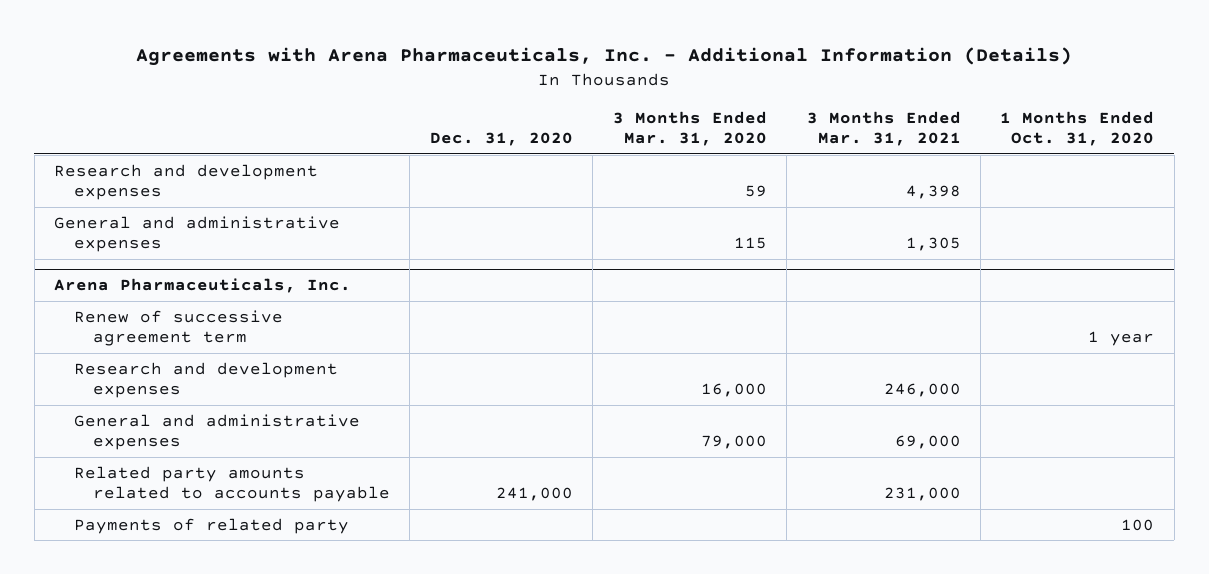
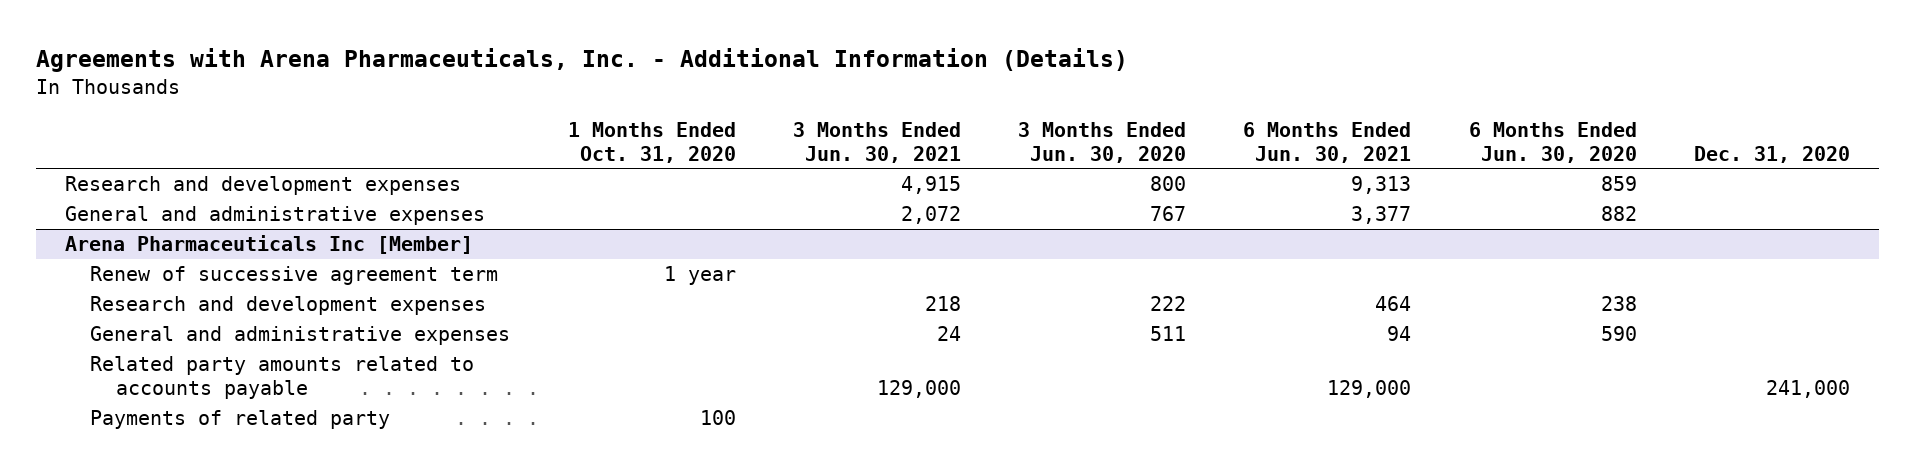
- | Dec. 31, 2020 | 3 Months Ended Mar. 31, 2020 | 3 Months Ended Mar. 31, 2021 | 1 Months Ended Oct. 31, 2020
+ | 1 Months Ended Oct. 31, 2020 | 3 Months Ended Jun. 30, 2021 | 3 Months Ended Jun. 30, 2020 | 6 Months Ended Jun. 30, 2021 | 6 Months Ended Jun. 30, 2020 | Dec. 31, 2020
- Arena Pharmaceuticals, Inc.
+ Arena Pharmaceuticals Inc [Member]

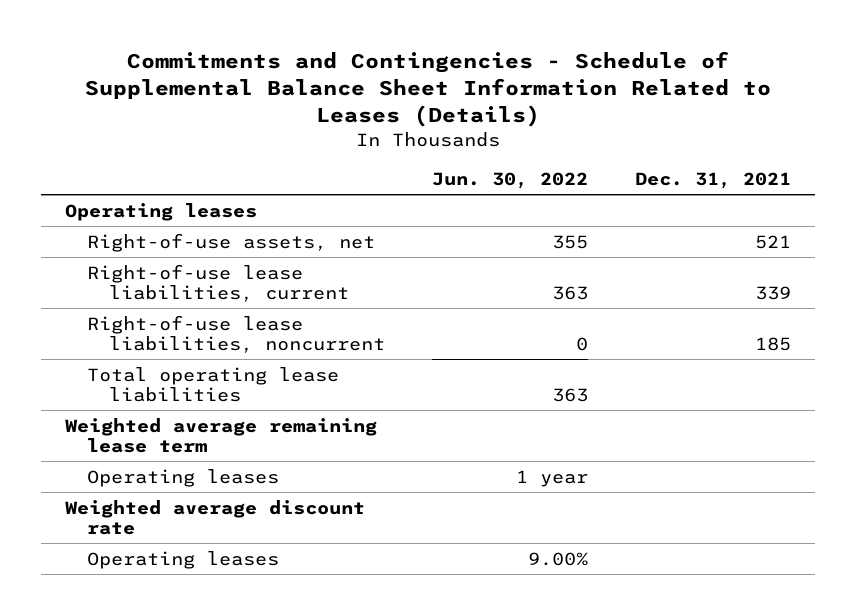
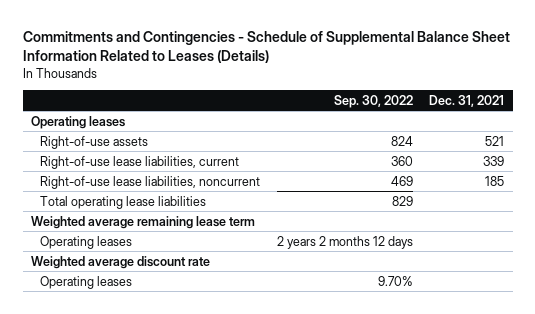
- | Jun. 30, 2022 | Dec. 31, 2021
+ | Sep. 30, 2022 | Dec. 31, 2021
- Right-of-use assets, net | 355 | 521
+ Right-of-use assets | 824 | 521

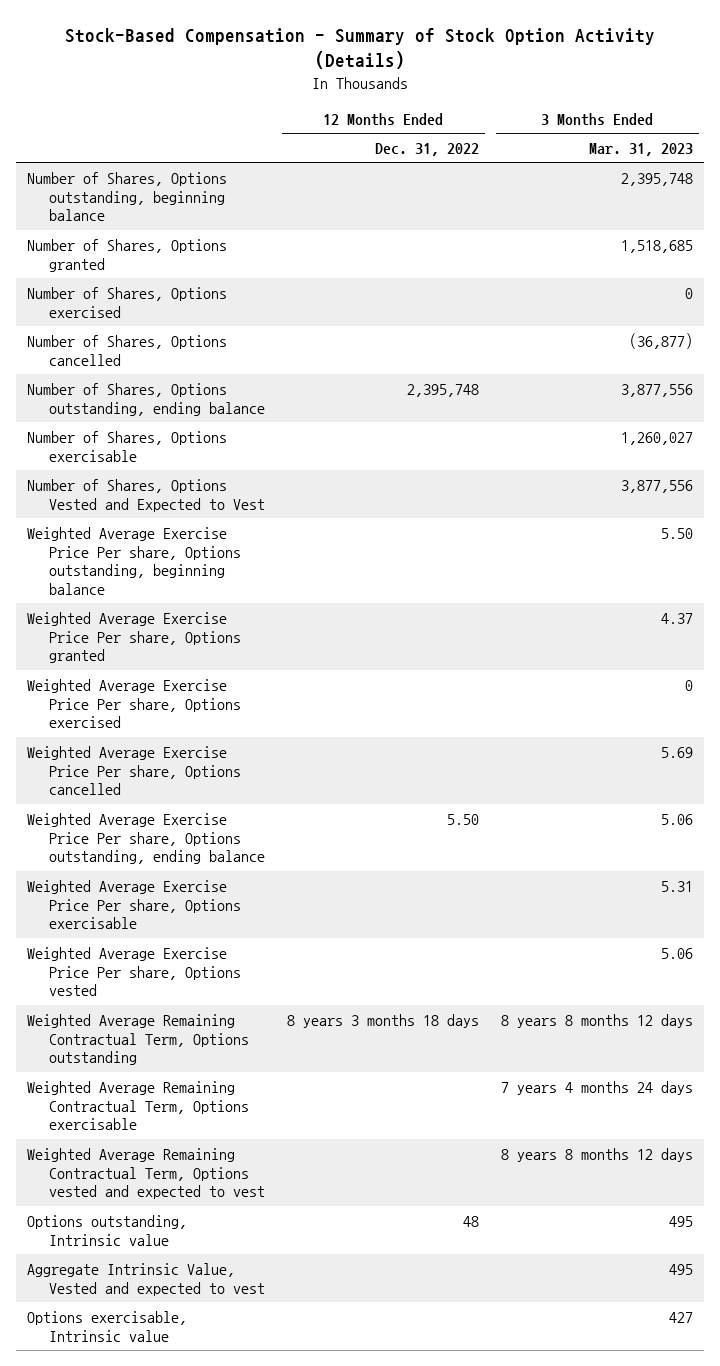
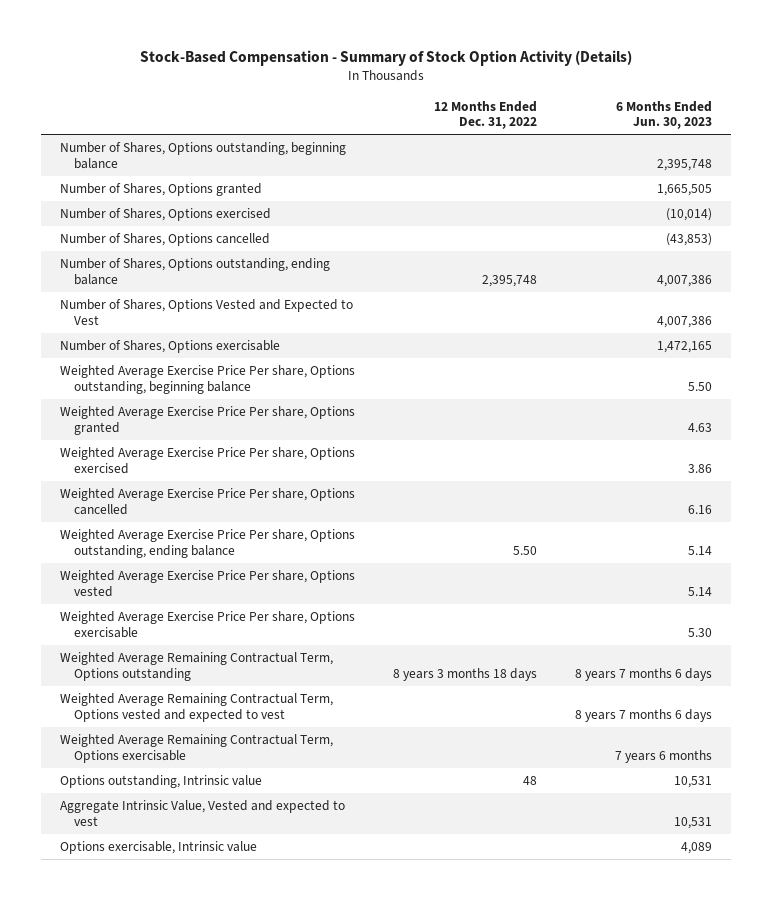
- | 12 Months Ended Dec. 31, 2022 | 3 Months Ended Mar. 31, 2023
+ | 12 Months Ended Dec. 31, 2022 | 6 Months Ended Jun. 30, 2023
moved down: Number of Shares, Options exercisable | | 1,472,165
moved down: Weighted Average Exercise Price Per share, Options exercisable | | 5.30
moved down: Weighted Average Remaining Contractual Term, Options exercisable | | 7 years 6 months

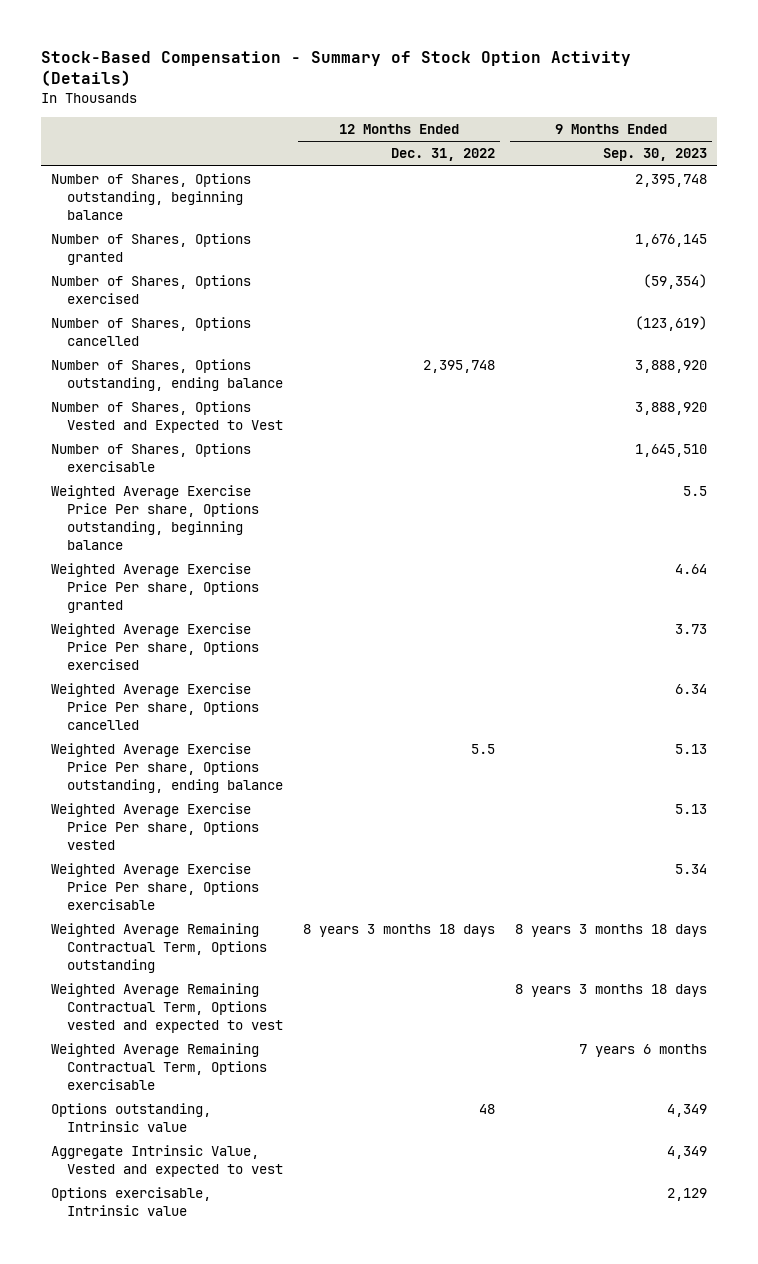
- | 12 Months Ended Dec. 31, 2022 | 6 Months Ended Jun. 30, 2023
+ | 12 Months Ended Dec. 31, 2022 | 9 Months Ended Sep. 30, 2023
- Weighted Average Exercise Price Per share, Options outstanding, ending balance | 5.50 | 5.14
+ Weighted Average Exercise Price Per share, Options outstanding, ending balance | 5.5 | 5.13

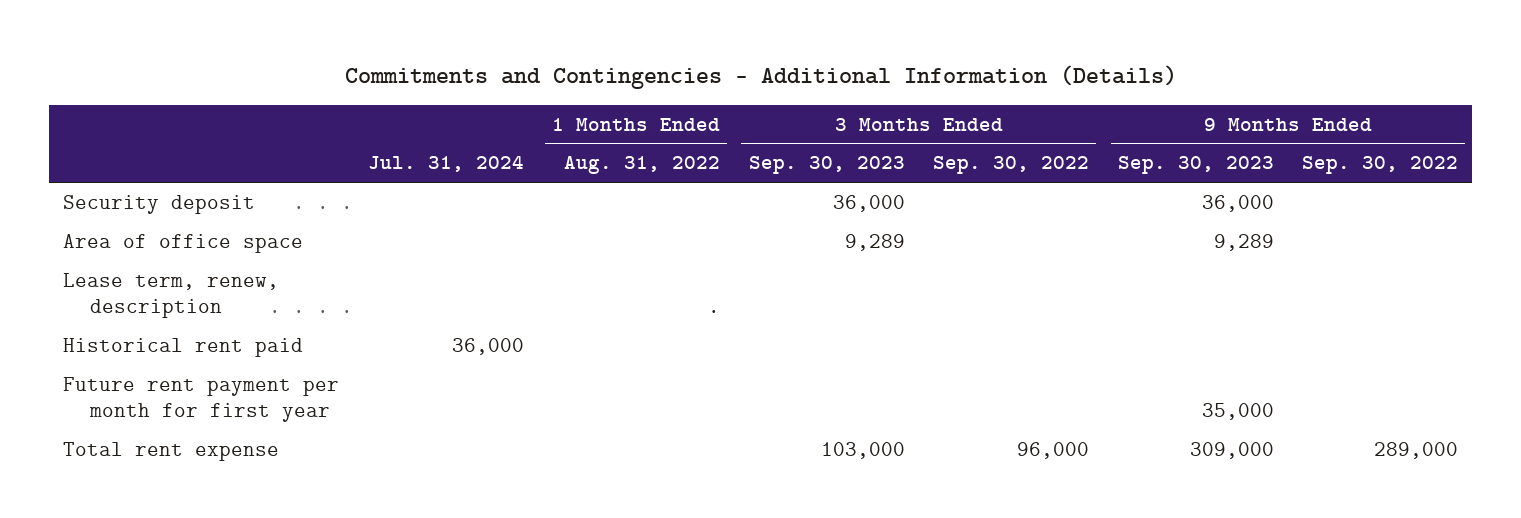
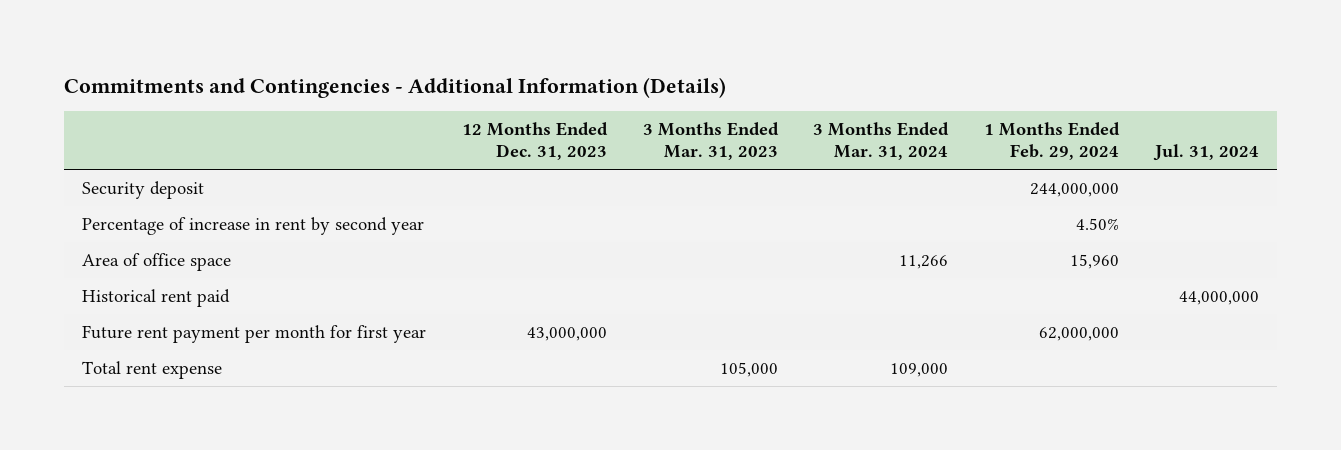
- | Jul. 31, 2024 | 1 Months Ended Aug. 31, 2022 | 3 Months Ended Sep. 30, 2023 | 3 Months Ended Sep. 30, 2022 | 9 Months Ended Sep. 30, 2023 | 9 Months Ended Sep. 30, 2022
+ | 12 Months Ended Dec. 31, 2023 | 3 Months Ended Mar. 31, 2023 | 3 Months Ended Mar. 31, 2024 | 1 Months Ended Feb. 29, 2024 | Jul. 31, 2024
+ Percentage of increase in rent by second year | | | | 4.50% |
- Lease term, renew, description | | . | | | |
- Historical rent paid | 36,000 | | | | |
+ Historical rent paid | | | | | 44,000,000

